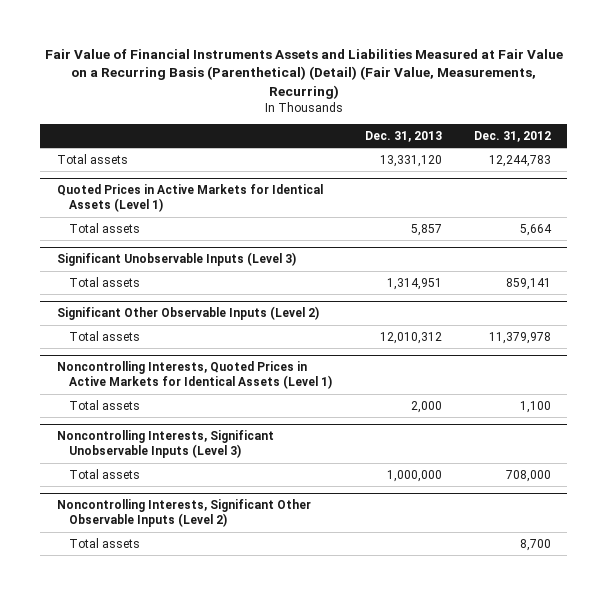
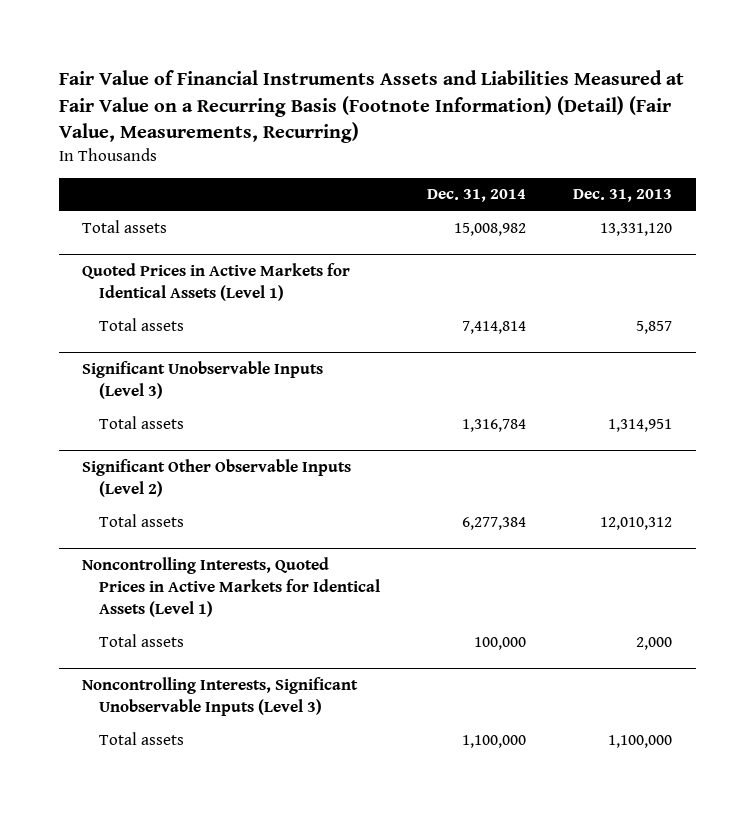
- Fair Value of Financial Instruments Assets and Liabilities Measured at Fair Value on a Recurring Basis (Parenthetical) (Detail) (Fair Value, Measurements, Recurring)
+ Fair Value of Financial Instruments Assets and Liabilities Measured at Fair Value on a Recurring Basis (Footnote Information) (Detail) (Fair Value, Measurements, Recurring)
- | Dec. 31, 2013 | Dec. 31, 2012
+ | Dec. 31, 2014 | Dec. 31, 2013
@ Noncontrolling Interests, Significant Unobservable Inputs (Level 3)
- Total assets | 1,000,000 | 708,000
- Noncontrolling Interests, Significant Other Observable Inputs (Level 2)
- Total assets | | 8,700
@ Noncontrolling Interests, Significant Unobservable Inputs (Level 3)
+ Total assets | 1,100,000 | 1,100,000

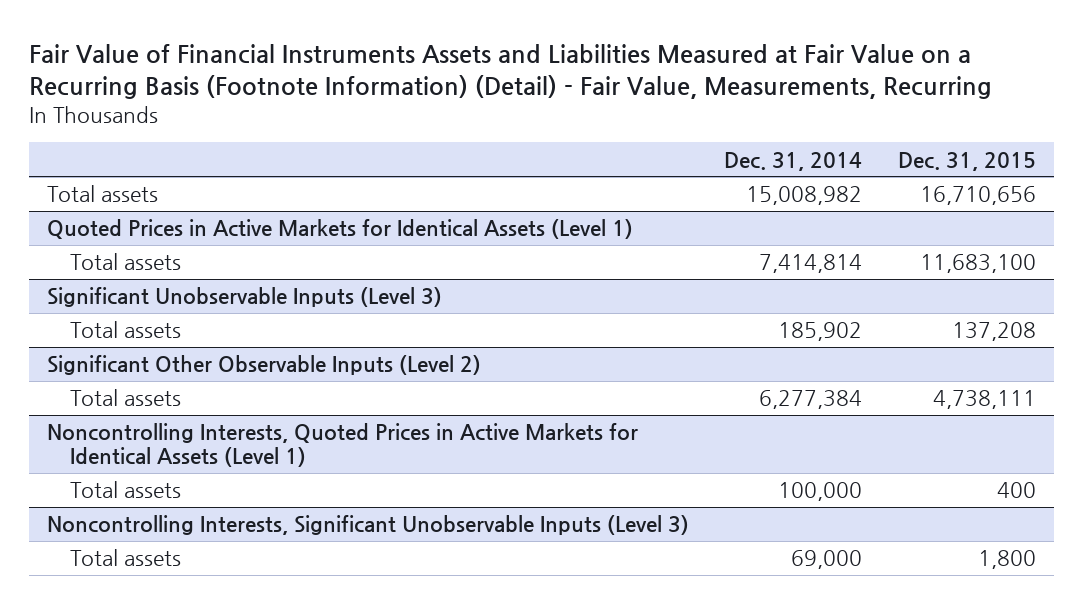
- Fair Value of Financial Instruments Assets and Liabilities Measured at Fair Value on a Recurring Basis (Footnote Information) (Detail) (Fair Value, Measurements, Recurring)
+ Fair Value of Financial Instruments Assets and Liabilities Measured at Fair Value on a Recurring Basis (Footnote Information) (Detail) - Fair Value, Measurements, Recurring
- | Dec. 31, 2014 | Dec. 31, 2013
+ | Dec. 31, 2014 | Dec. 31, 2015
@ Significant Unobservable Inputs (Level 3)
- Total assets | 1,316,784 | 1,314,951
+ Total assets | 185,902 | 137,208
@ Noncontrolling Interests, Significant Unobservable Inputs (Level 3)
- Total assets | 1,100,000 | 1,100,000
+ Total assets | 69,000 | 1,800

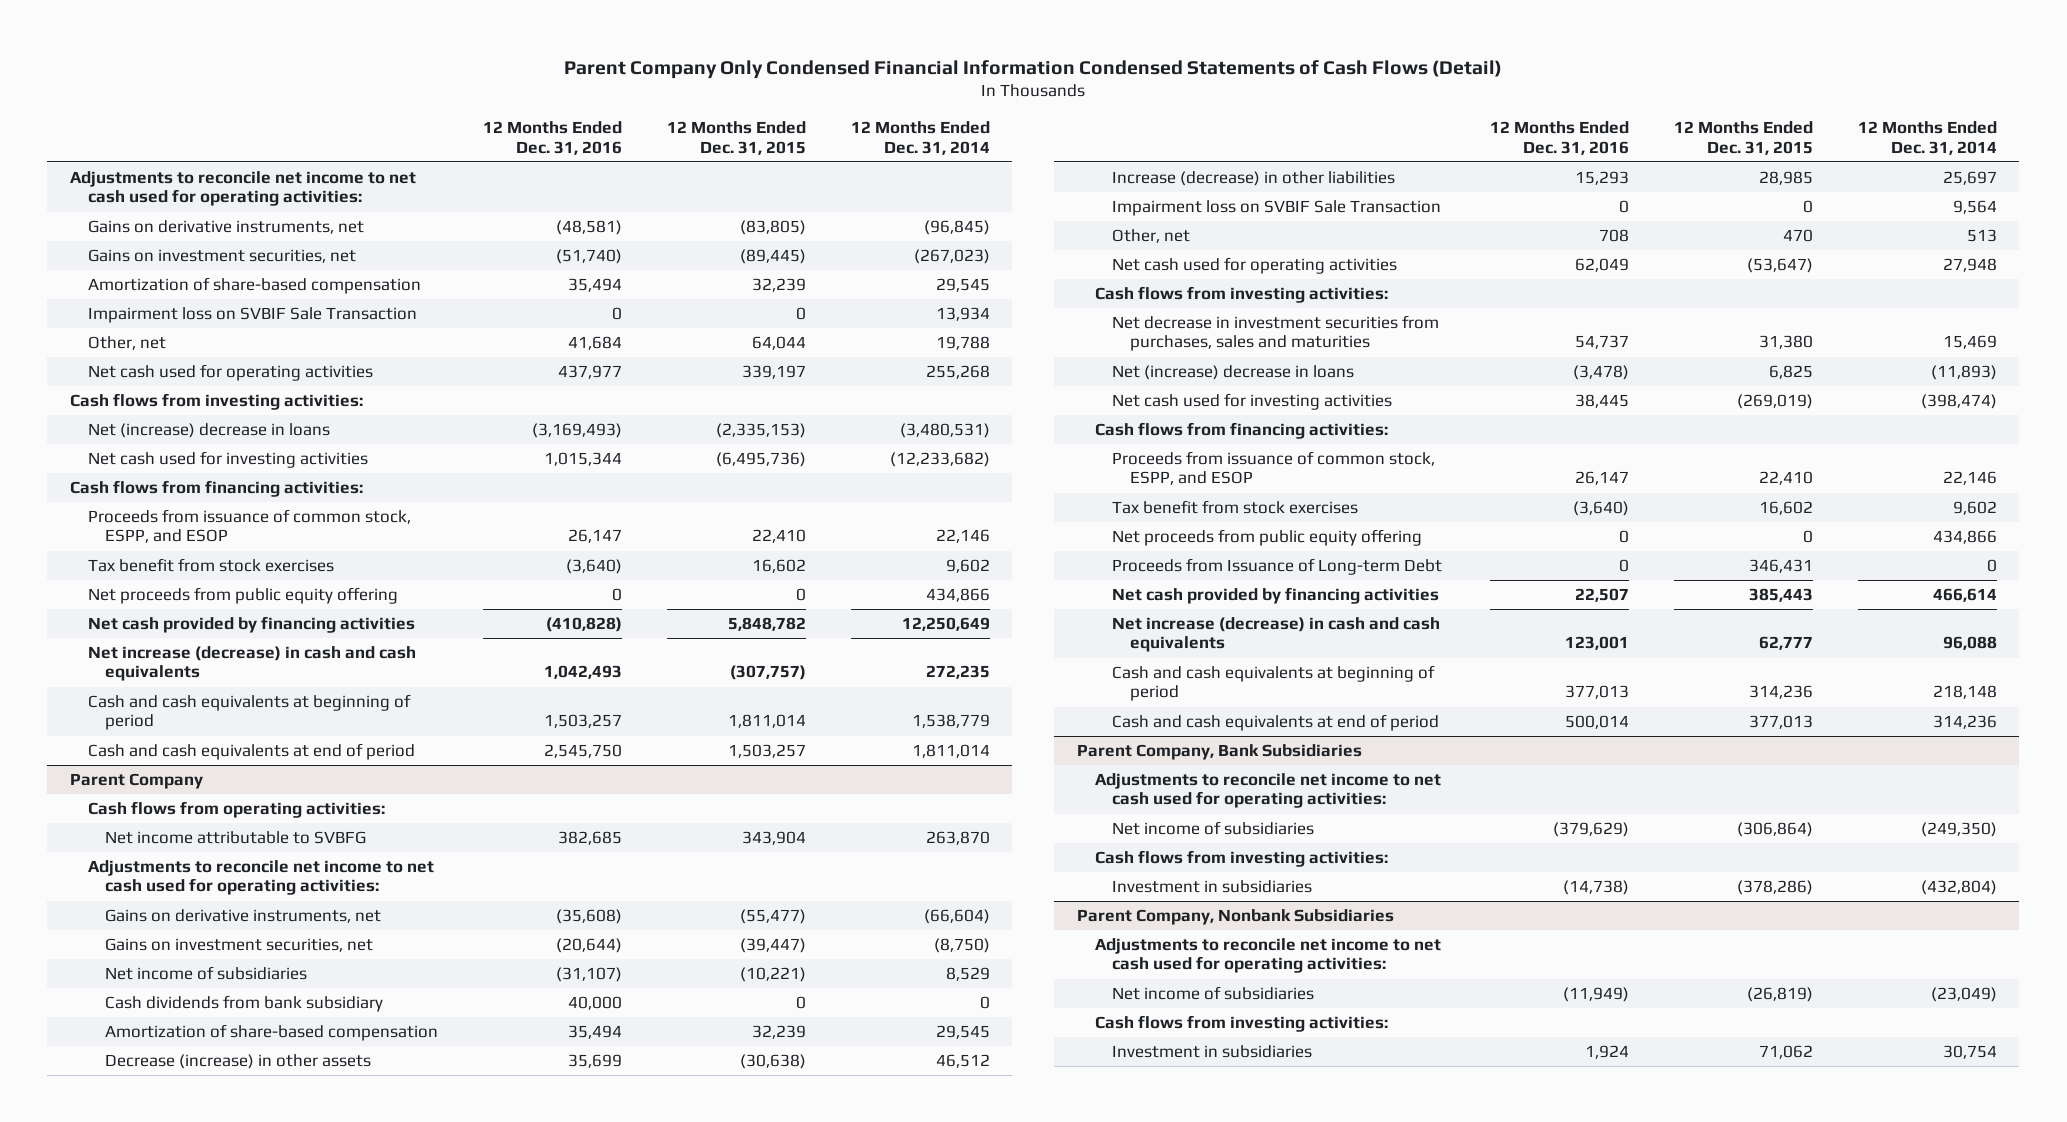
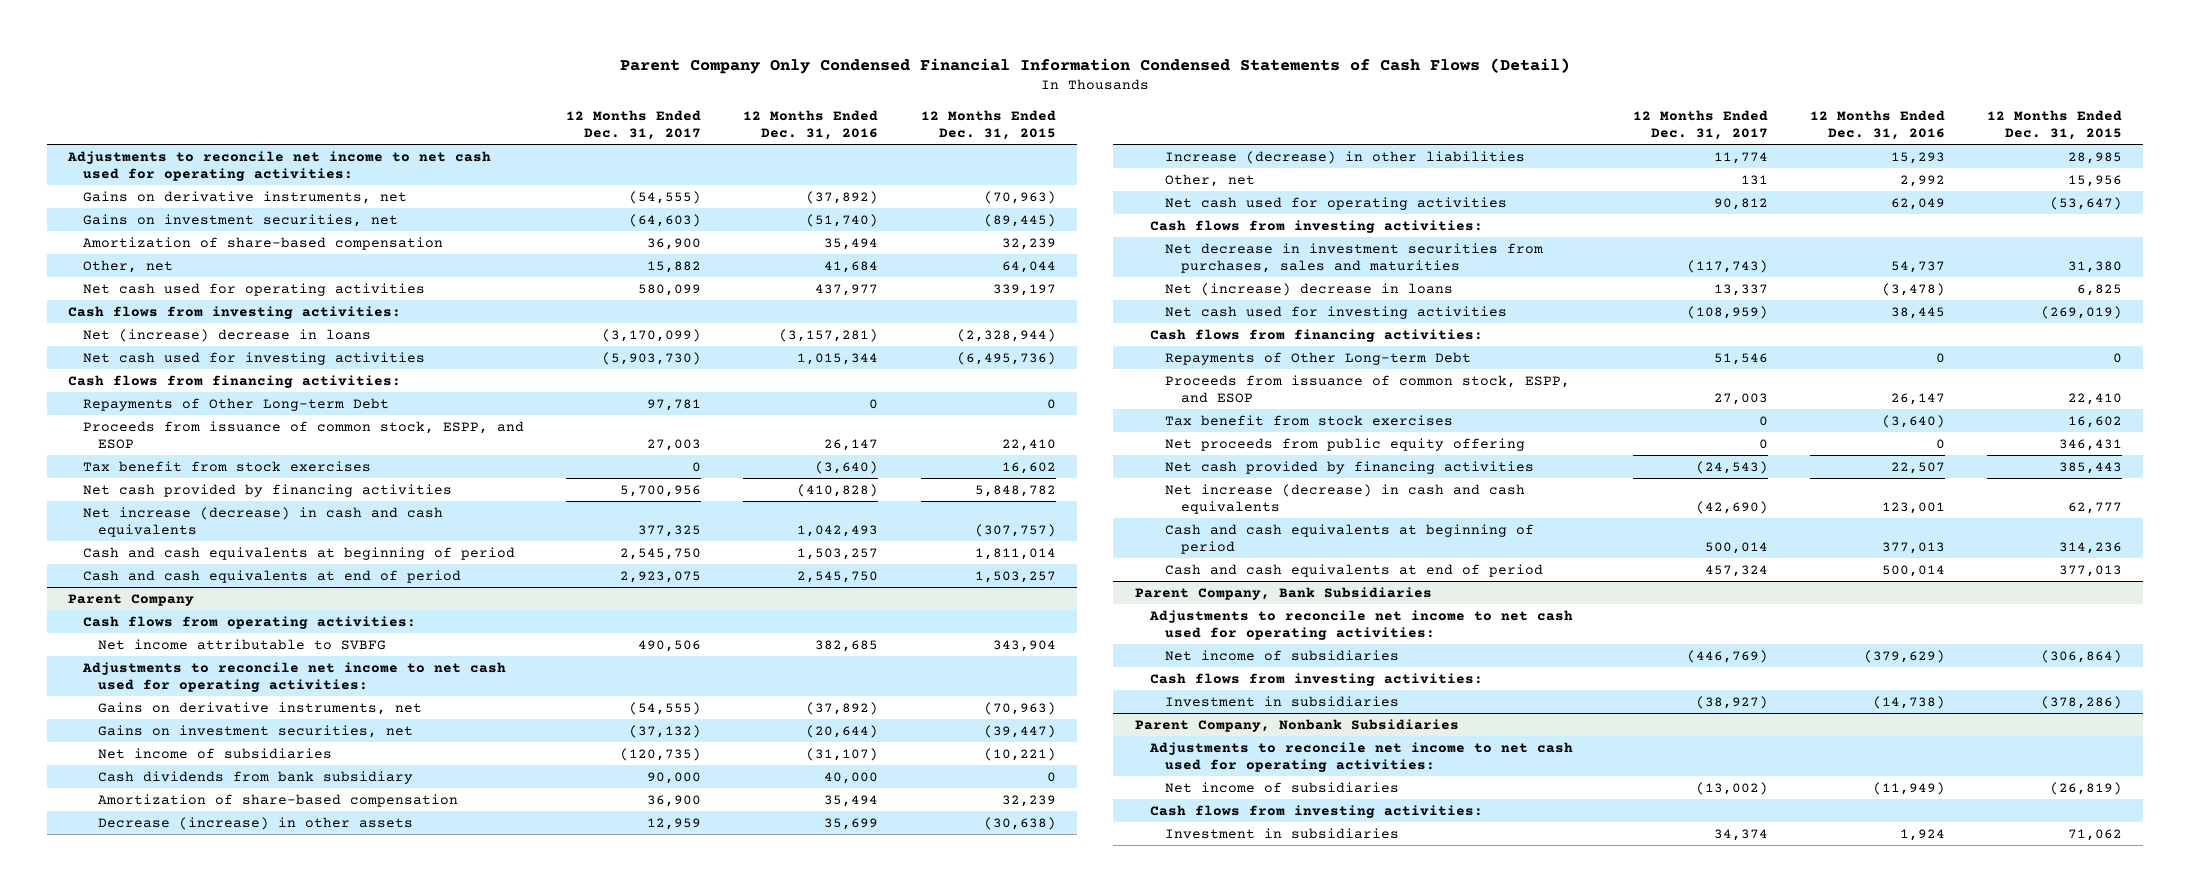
- | 12 Months Ended Dec. 31, 2016 | 12 Months Ended Dec. 31, 2015 | 12 Months Ended Dec. 31, 2014
+ | 12 Months Ended Dec. 31, 2017 | 12 Months Ended Dec. 31, 2016 | 12 Months Ended Dec. 31, 2015
- Gains on derivative instruments, net | (48,581) | (83,805) | (96,845)
+ Gains on derivative instruments, net | (54,555) | (37,892) | (70,963)
- Impairment loss on SVBIF Sale Transaction | 0 | 0 | 13,934
- Net (increase) decrease in loans | (3,169,493) | (2,335,153) | (3,480,531)
+ Net (increase) decrease in loans | (3,170,099) | (3,157,281) | (2,328,944)
+ Repayments of Other Long-term Debt | 97,781 | 0 | 0
- Net proceeds from public equity offering | 0 | 0 | 434,866
@ Parent Company
- Gains on derivative instruments, net | (35,608) | (55,477) | (66,604)
+ Gains on derivative instruments, net | (54,555) | (37,892) | (70,963)
- Impairment loss on SVBIF Sale Transaction | 0 | 0 | 9,564
- Other, net | 708 | 470 | 513
+ Other, net | 131 | 2,992 | 15,956
+ Repayments of Other Long-term Debt | 51,546 | 0 | 0
- Net proceeds from public equity offering | 0 | 0 | 434,866
- Proceeds from Issuance of Long-term Debt | 0 | 346,431 | 0
+ Net proceeds from public equity offering | 0 | 0 | 346,431

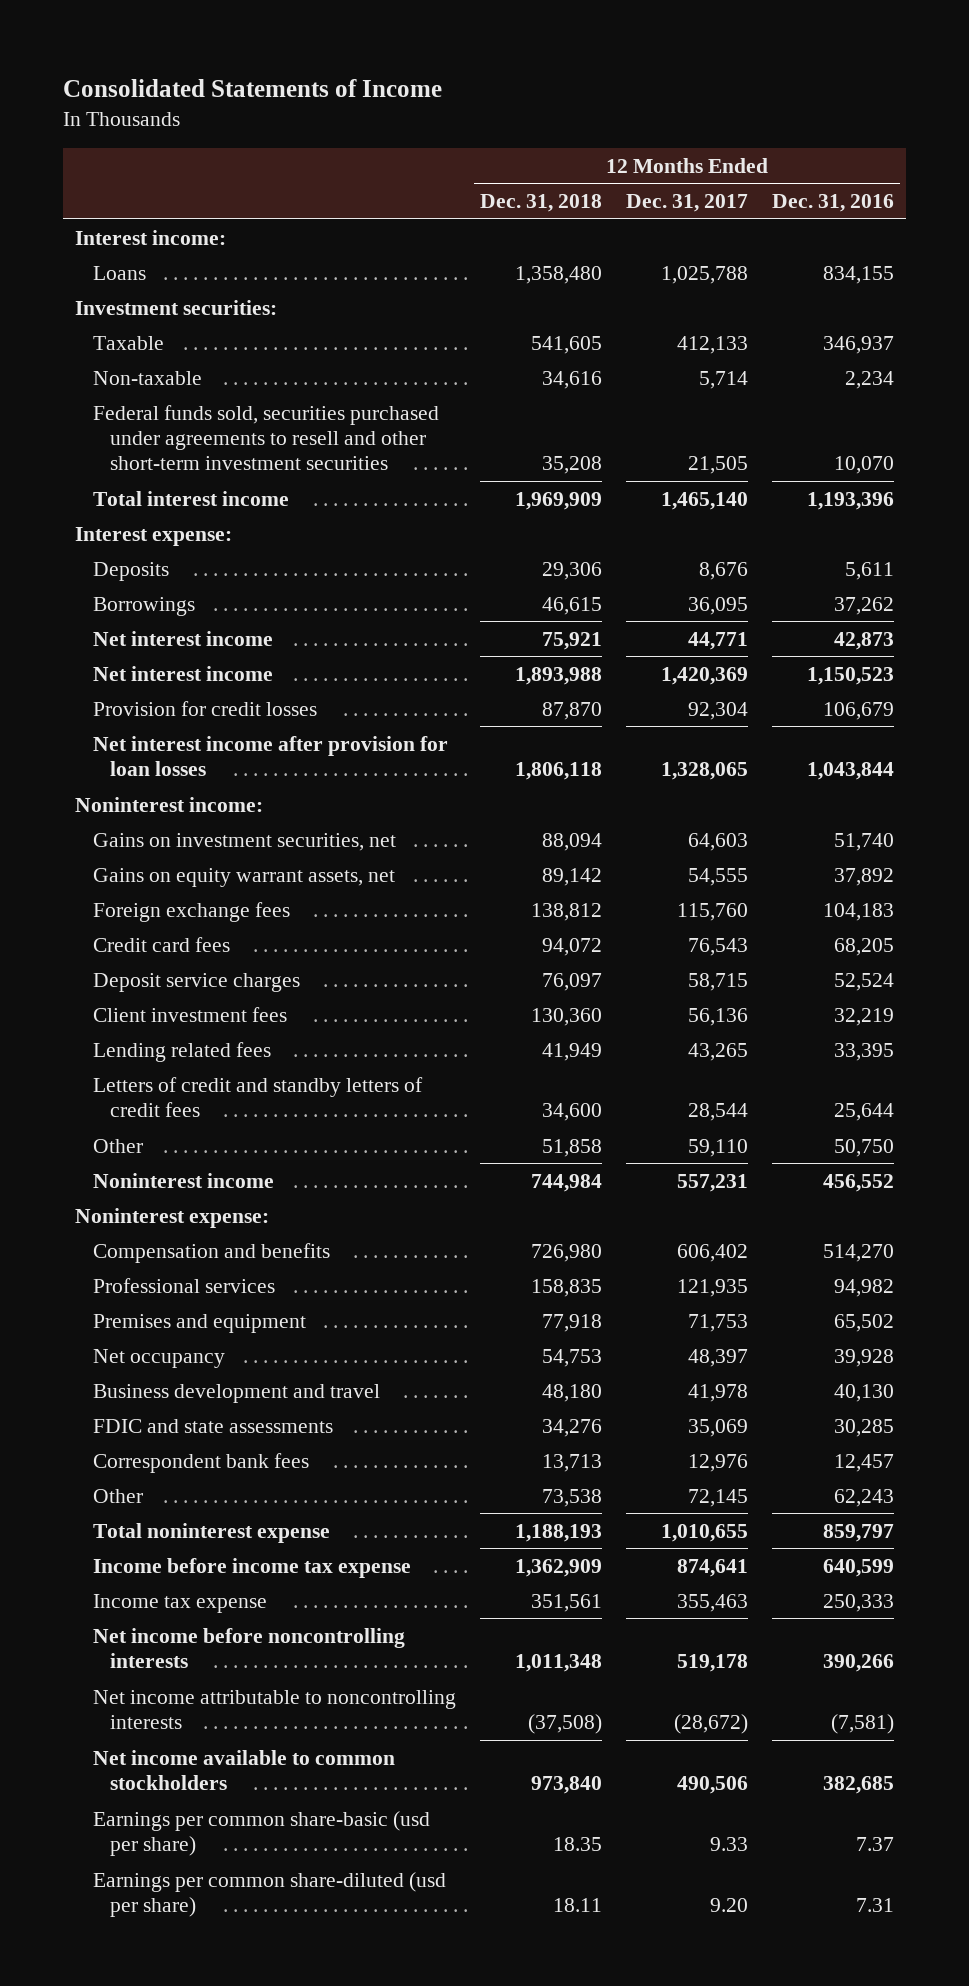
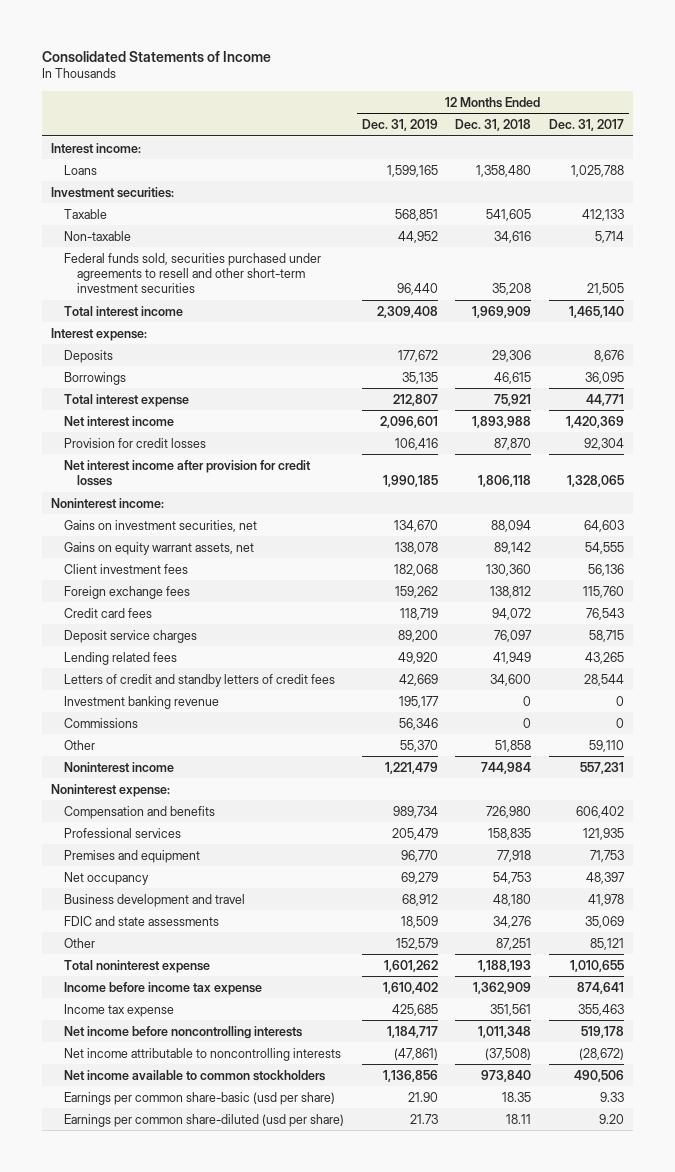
- | 12 Months Ended Dec. 31, 2018 | 12 Months Ended Dec. 31, 2017 | 12 Months Ended Dec. 31, 2016
+ | 12 Months Ended Dec. 31, 2019 | 12 Months Ended Dec. 31, 2018 | 12 Months Ended Dec. 31, 2017
- Net interest income | 75,921 | 44,771 | 42,873
+ Total interest expense | 212,807 | 75,921 | 44,771
- Net interest income after provision for loan losses | 1,806,118 | 1,328,065 | 1,043,844
+ Net interest income after provision for credit losses | 1,990,185 | 1,806,118 | 1,328,065
moved up: Client investment fees | 182,068 | 130,360 | 56,136
+ Investment banking revenue | 195,177 | 0 | 0
+ Commissions | 56,346 | 0 | 0
- Correspondent bank fees | 13,713 | 12,976 | 12,457
- Other | 73,538 | 72,145 | 62,243
+ Other | 152,579 | 87,251 | 85,121

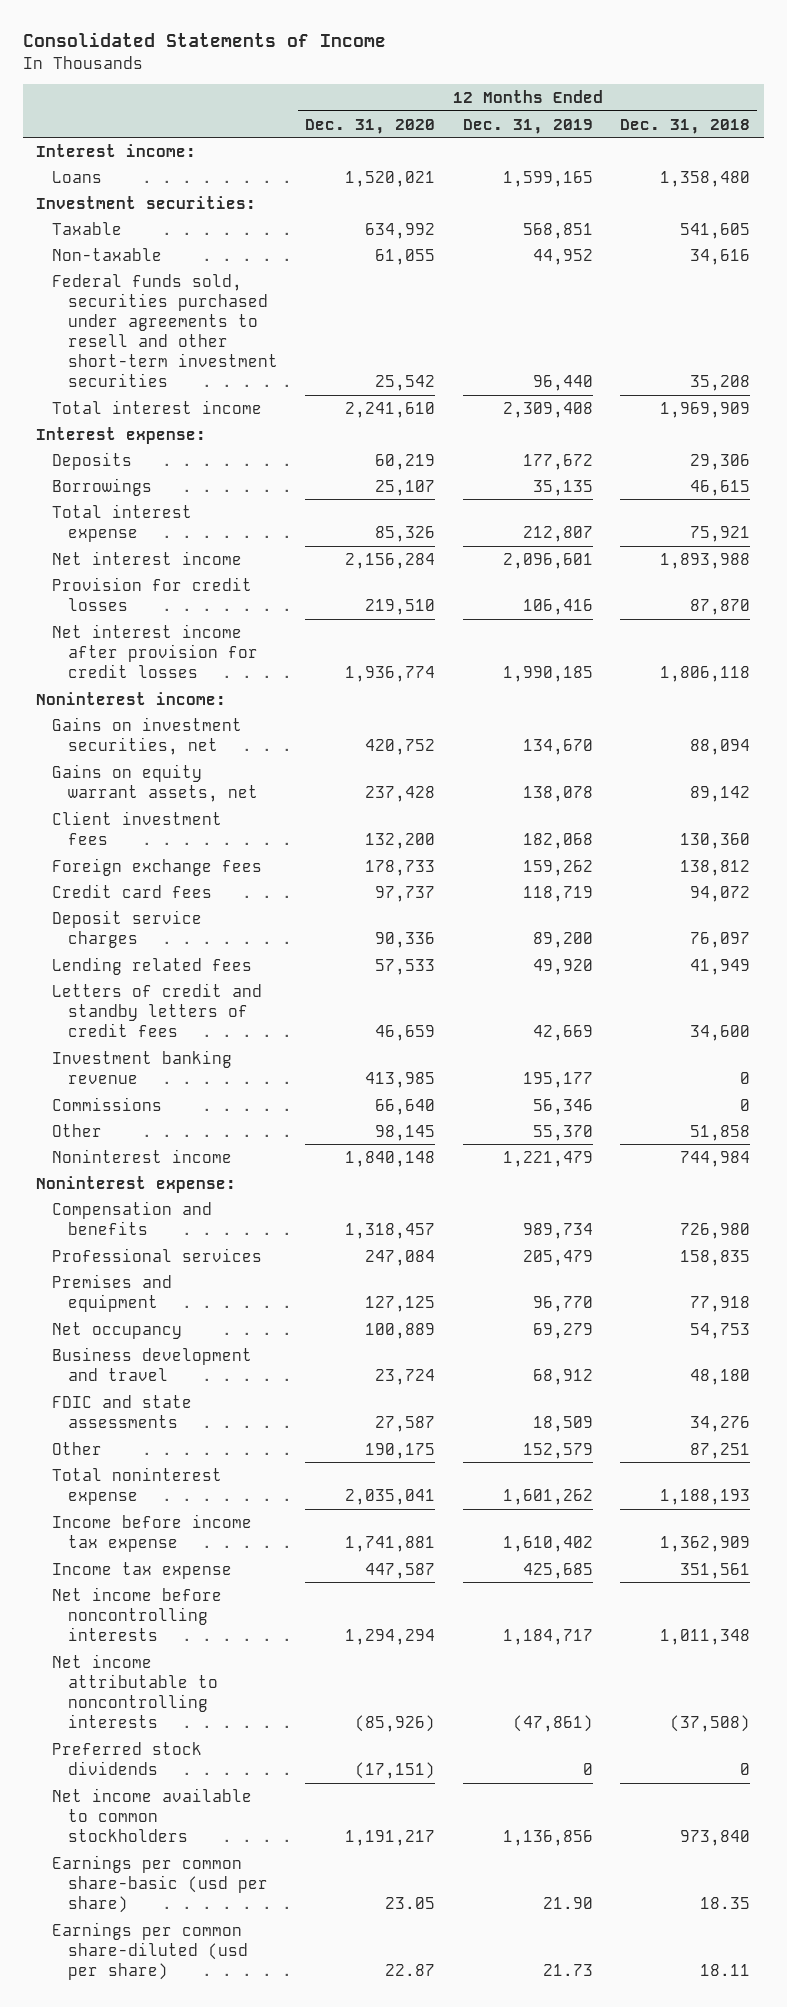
- | 12 Months Ended Dec. 31, 2019 | 12 Months Ended Dec. 31, 2018 | 12 Months Ended Dec. 31, 2017
+ | 12 Months Ended Dec. 31, 2020 | 12 Months Ended Dec. 31, 2019 | 12 Months Ended Dec. 31, 2018
+ Preferred stock dividends | (17,151) | 0 | 0

